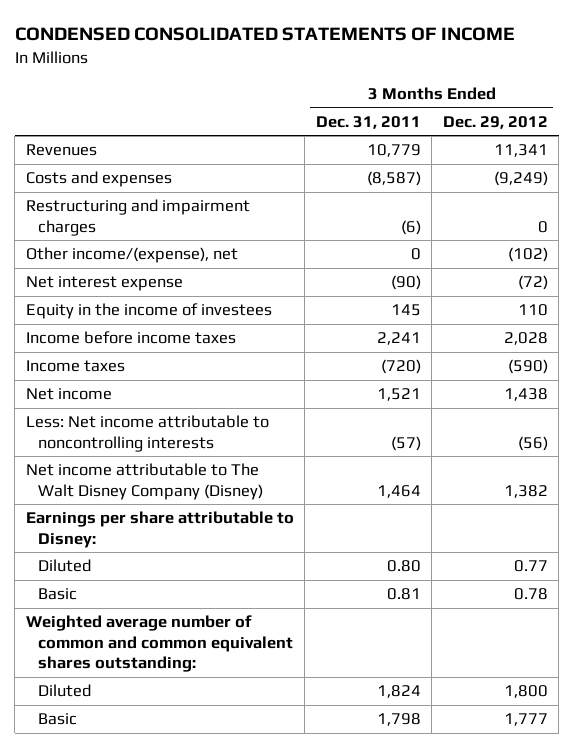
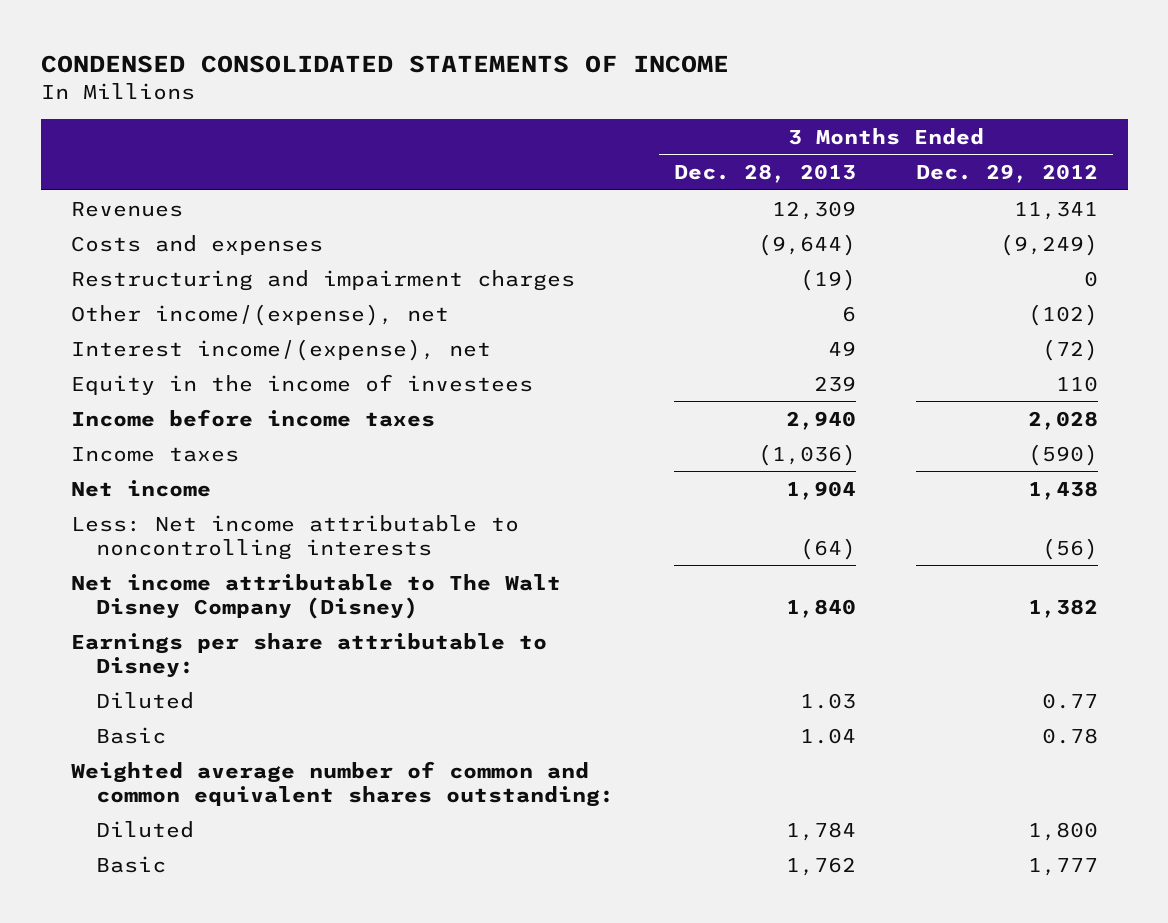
- | 3 Months Ended Dec. 31, 2011 | 3 Months Ended Dec. 29, 2012
+ | 3 Months Ended Dec. 28, 2013 | 3 Months Ended Dec. 29, 2012
- Net interest expense | (90) | (72)
+ Interest income/(expense), net | 49 | (72)

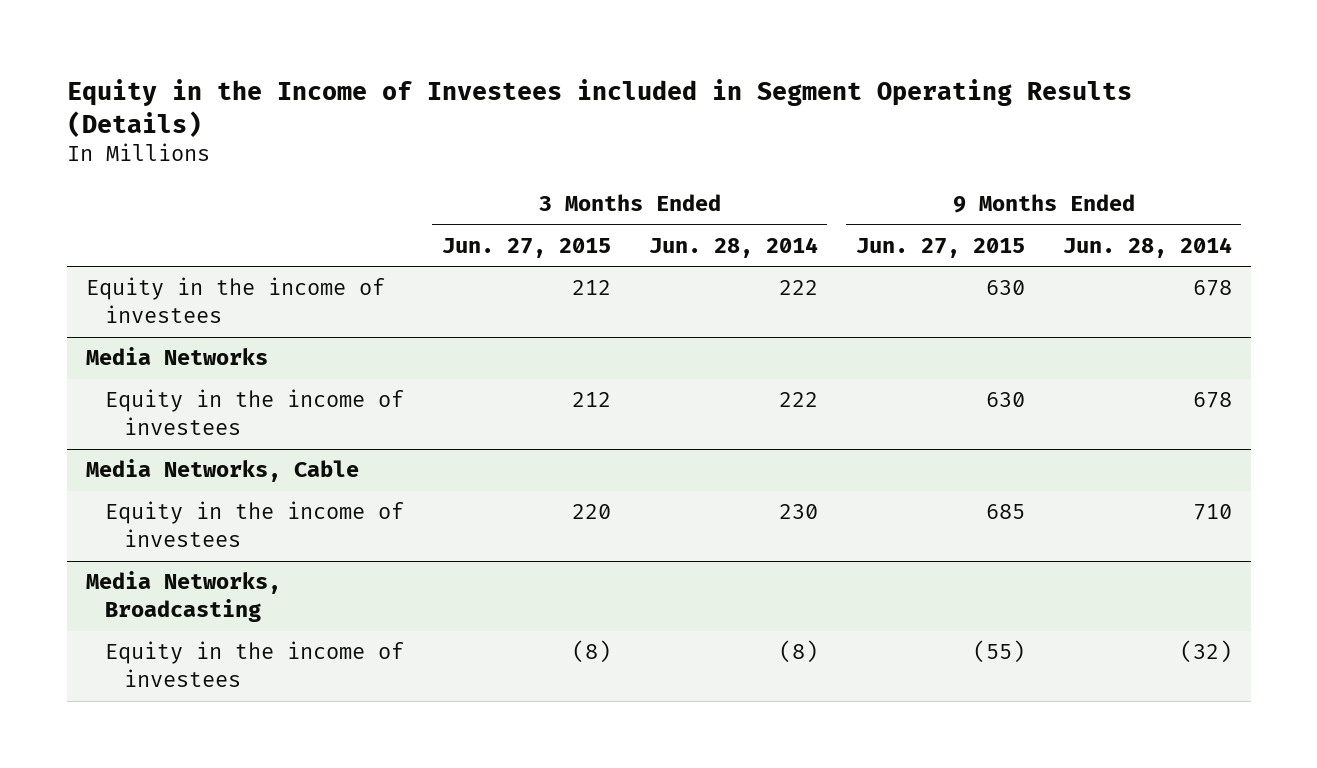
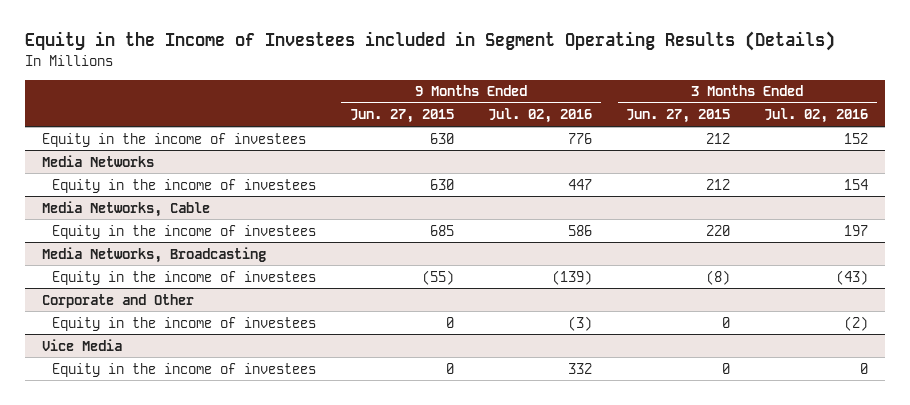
- | 3 Months Ended Jun. 27, 2015 | 3 Months Ended Jun. 28, 2014 | 9 Months Ended Jun. 27, 2015 | 9 Months Ended Jun. 28, 2014
+ | 9 Months Ended Jun. 27, 2015 | 9 Months Ended Jul. 02, 2016 | 3 Months Ended Jun. 27, 2015 | 3 Months Ended Jul. 02, 2016
+ Corporate and Other
+ Equity in the income of investees | 0 | (3) | 0 | (2)
+ Vice Media
+ Equity in the income of investees | 0 | 332 | 0 | 0

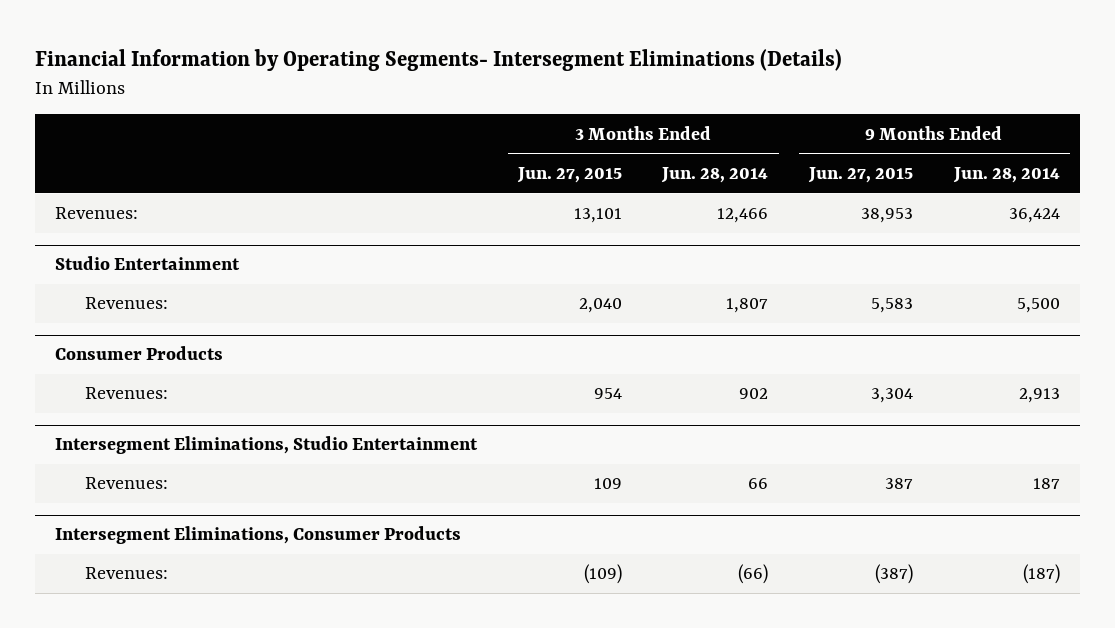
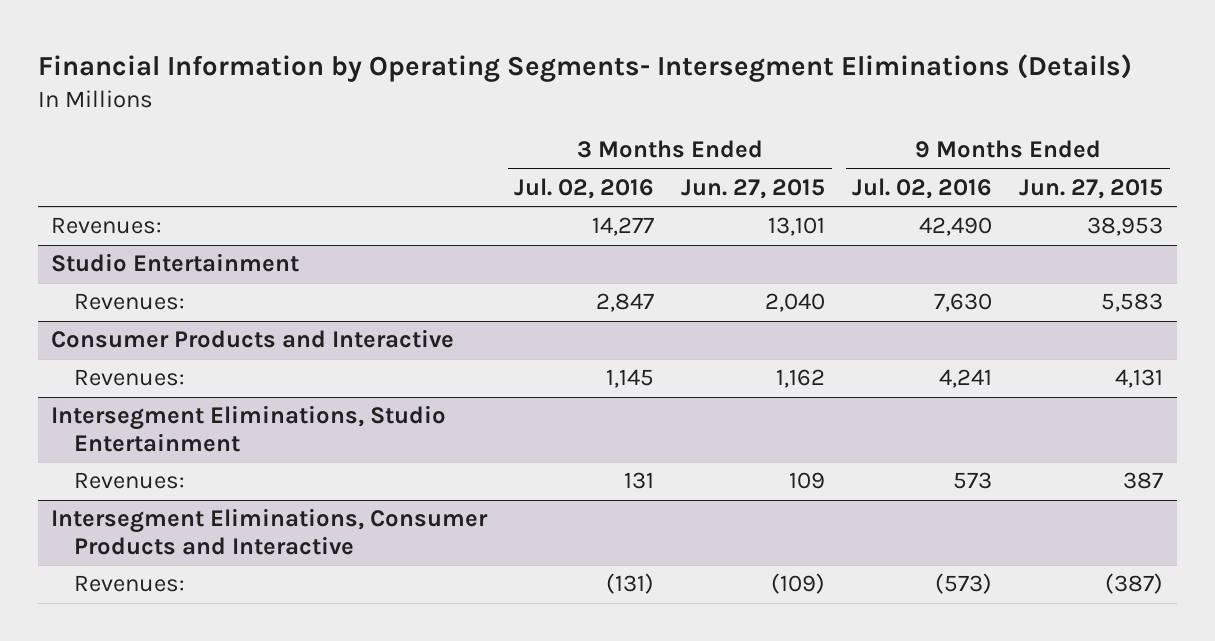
- | 3 Months Ended Jun. 27, 2015 | 3 Months Ended Jun. 28, 2014 | 9 Months Ended Jun. 27, 2015 | 9 Months Ended Jun. 28, 2014
+ | 3 Months Ended Jul. 02, 2016 | 3 Months Ended Jun. 27, 2015 | 9 Months Ended Jul. 02, 2016 | 9 Months Ended Jun. 27, 2015
- Consumer Products
- Revenues: | 954 | 902 | 3,304 | 2,913
+ Consumer Products and Interactive
+ Revenues: | 1,145 | 1,162 | 4,241 | 4,131
- Intersegment Eliminations, Consumer Products
+ Intersegment Eliminations, Consumer Products and Interactive

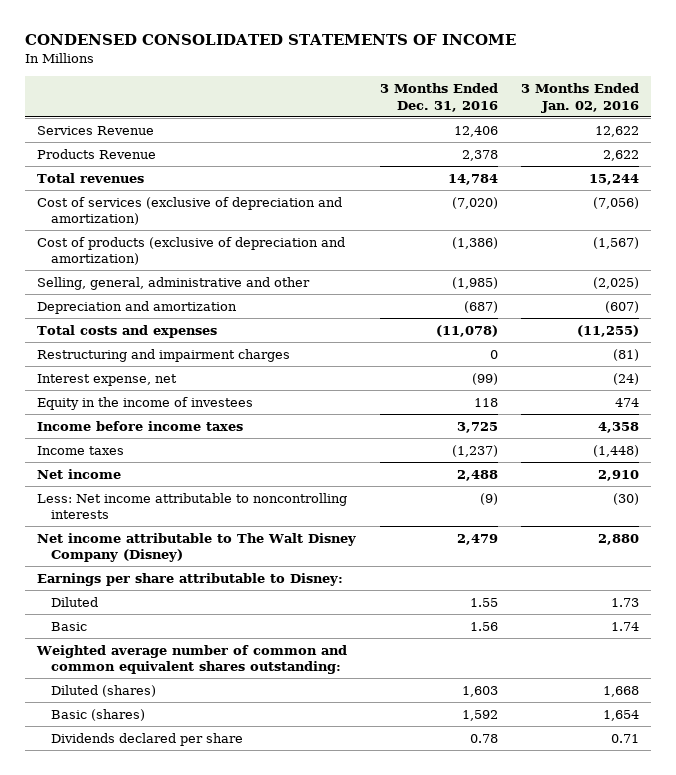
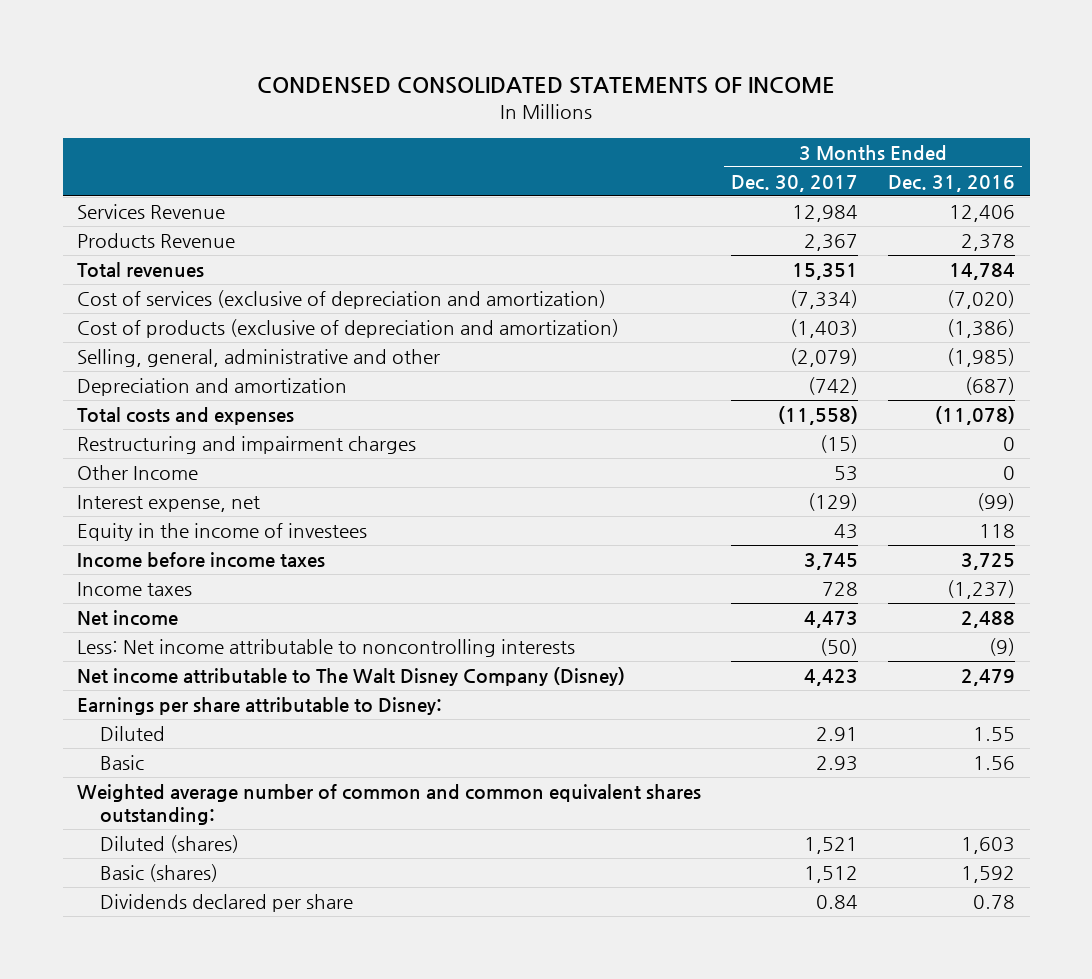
- | 3 Months Ended Dec. 31, 2016 | 3 Months Ended Jan. 02, 2016
+ | 3 Months Ended Dec. 30, 2017 | 3 Months Ended Dec. 31, 2016
+ Other Income | 53 | 0

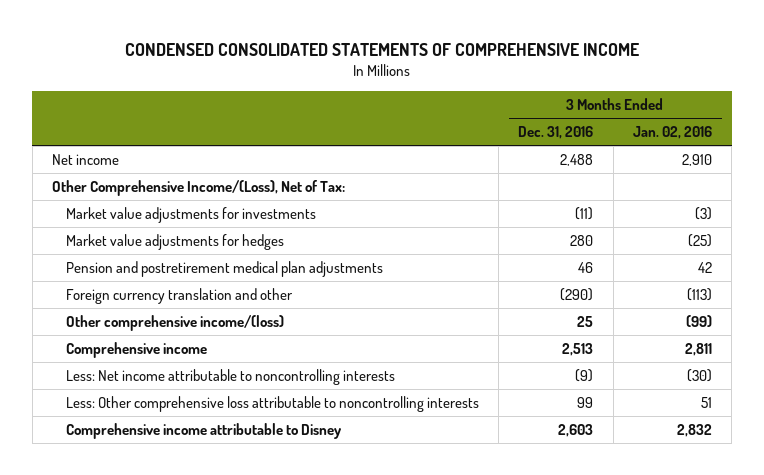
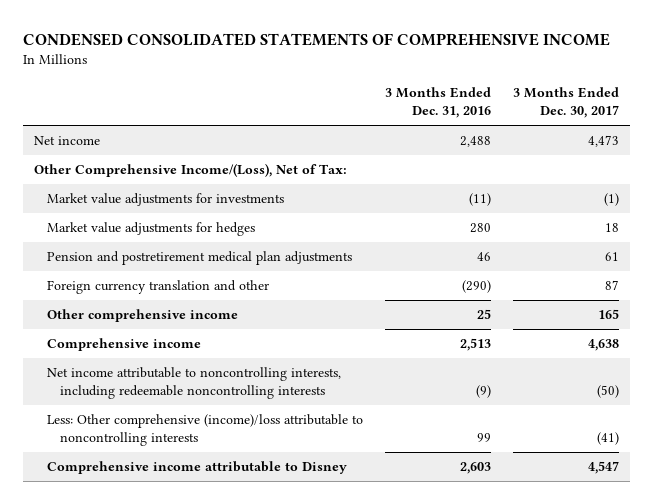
- | 3 Months Ended Dec. 31, 2016 | 3 Months Ended Jan. 02, 2016
+ | 3 Months Ended Dec. 31, 2016 | 3 Months Ended Dec. 30, 2017
- Other comprehensive income/(loss) | 25 | (99)
+ Other comprehensive income | 25 | 165
- Less: Net income attributable to noncontrolling interests | (9) | (30)
- Less: Other comprehensive loss attributable to noncontrolling interests | 99 | 51
+ Net income attributable to noncontrolling interests, including redeemable noncontrolling interests | (9) | (50)
+ Less: Other comprehensive (income)/loss attributable to noncontrolling interests | 99 | (41)

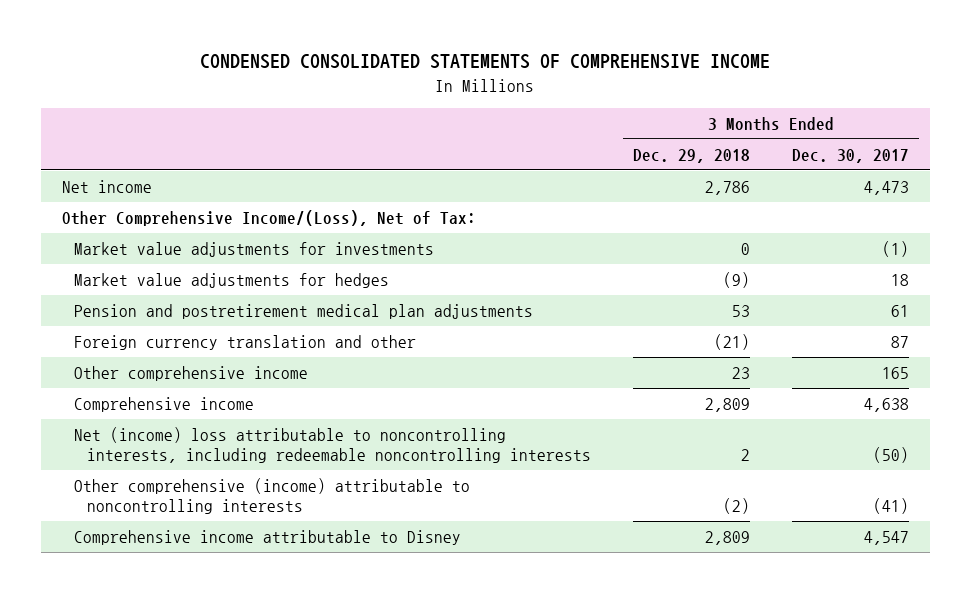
- | 3 Months Ended Dec. 31, 2016 | 3 Months Ended Dec. 30, 2017
+ | 3 Months Ended Dec. 29, 2018 | 3 Months Ended Dec. 30, 2017
- Net income attributable to noncontrolling interests, including redeemable noncontrolling interests | (9) | (50)
- Less: Other comprehensive (income)/loss attributable to noncontrolling interests | 99 | (41)
+ Net (income) loss attributable to noncontrolling interests, including redeemable noncontrolling interests | 2 | (50)
+ Other comprehensive (income) attributable to noncontrolling interests | (2) | (41)

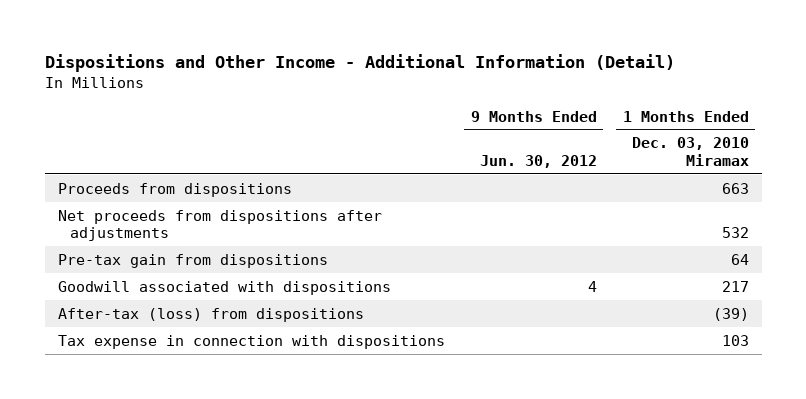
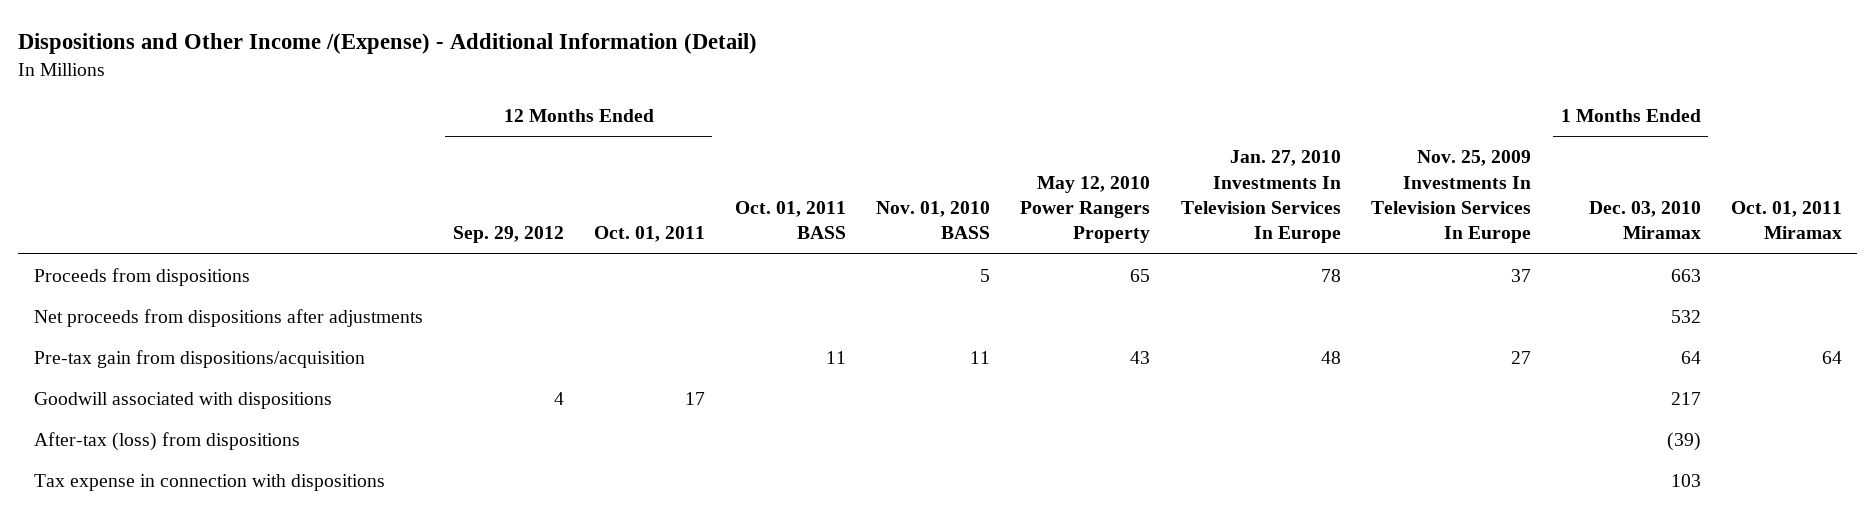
- Dispositions and Other Income - Additional Information (Detail)
+ Dispositions and Other Income /(Expense) - Additional Information (Detail)
- | 9 Months Ended Jun. 30, 2012 | 1 Months Ended Dec. 03, 2010 Miramax
+ | 12 Months Ended Sep. 29, 2012 | 12 Months Ended Oct. 01, 2011 | Oct. 01, 2011 BASS | Nov. 01, 2010 BASS | May 12, 2010 Power Rangers Property | Jan. 27, 2010 Investments In Television Services In Europe | Nov. 25, 2009 Investments In Television Services In Europe | 1 Months Ended Dec. 03, 2010 Miramax | Oct. 01, 2011 Miramax
- Pre-tax gain from dispositions | | 64
+ Pre-tax gain from dispositions/acquisition | | | 11 | 11 | 43 | 48 | 27 | 64 | 64

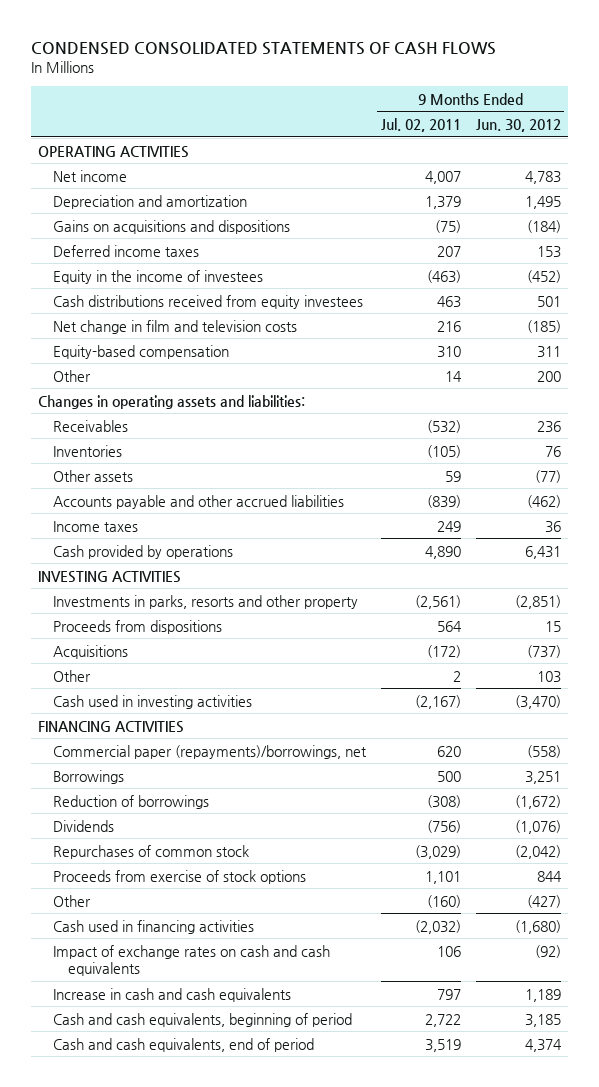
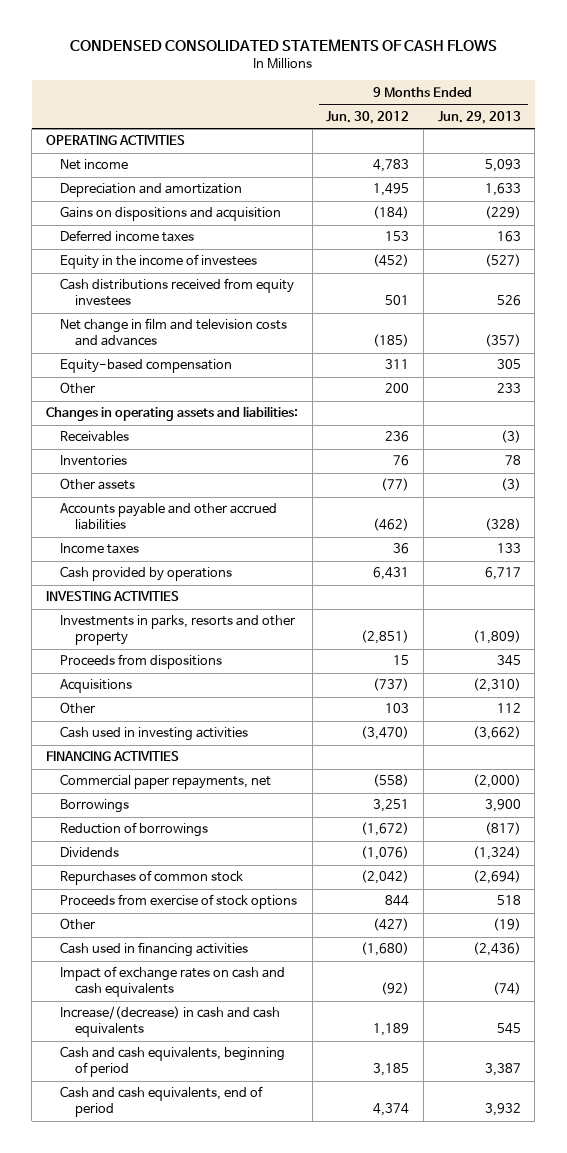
- | 9 Months Ended Jul. 02, 2011 | 9 Months Ended Jun. 30, 2012
+ | 9 Months Ended Jun. 30, 2012 | 9 Months Ended Jun. 29, 2013
- Gains on acquisitions and dispositions | (75) | (184)
+ Gains on dispositions and acquisition | (184) | (229)
- Net change in film and television costs | 216 | (185)
+ Net change in film and television costs and advances | (185) | (357)
- Commercial paper (repayments)/borrowings, net | 620 | (558)
+ Commercial paper repayments, net | (558) | (2,000)
- Increase in cash and cash equivalents | 797 | 1,189
+ Increase/(decrease) in cash and cash equivalents | 1,189 | 545

